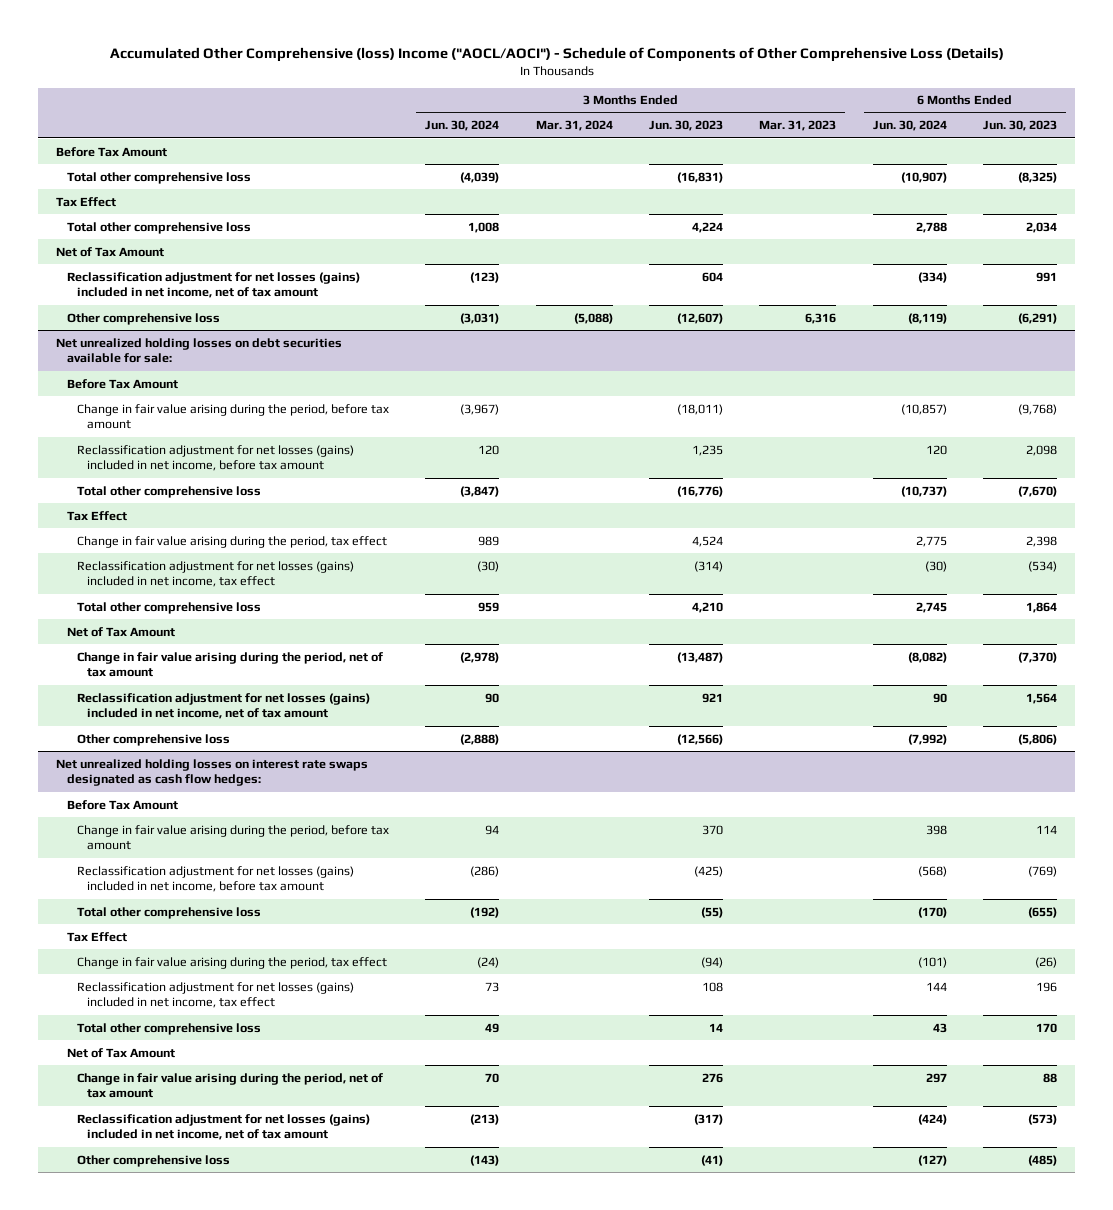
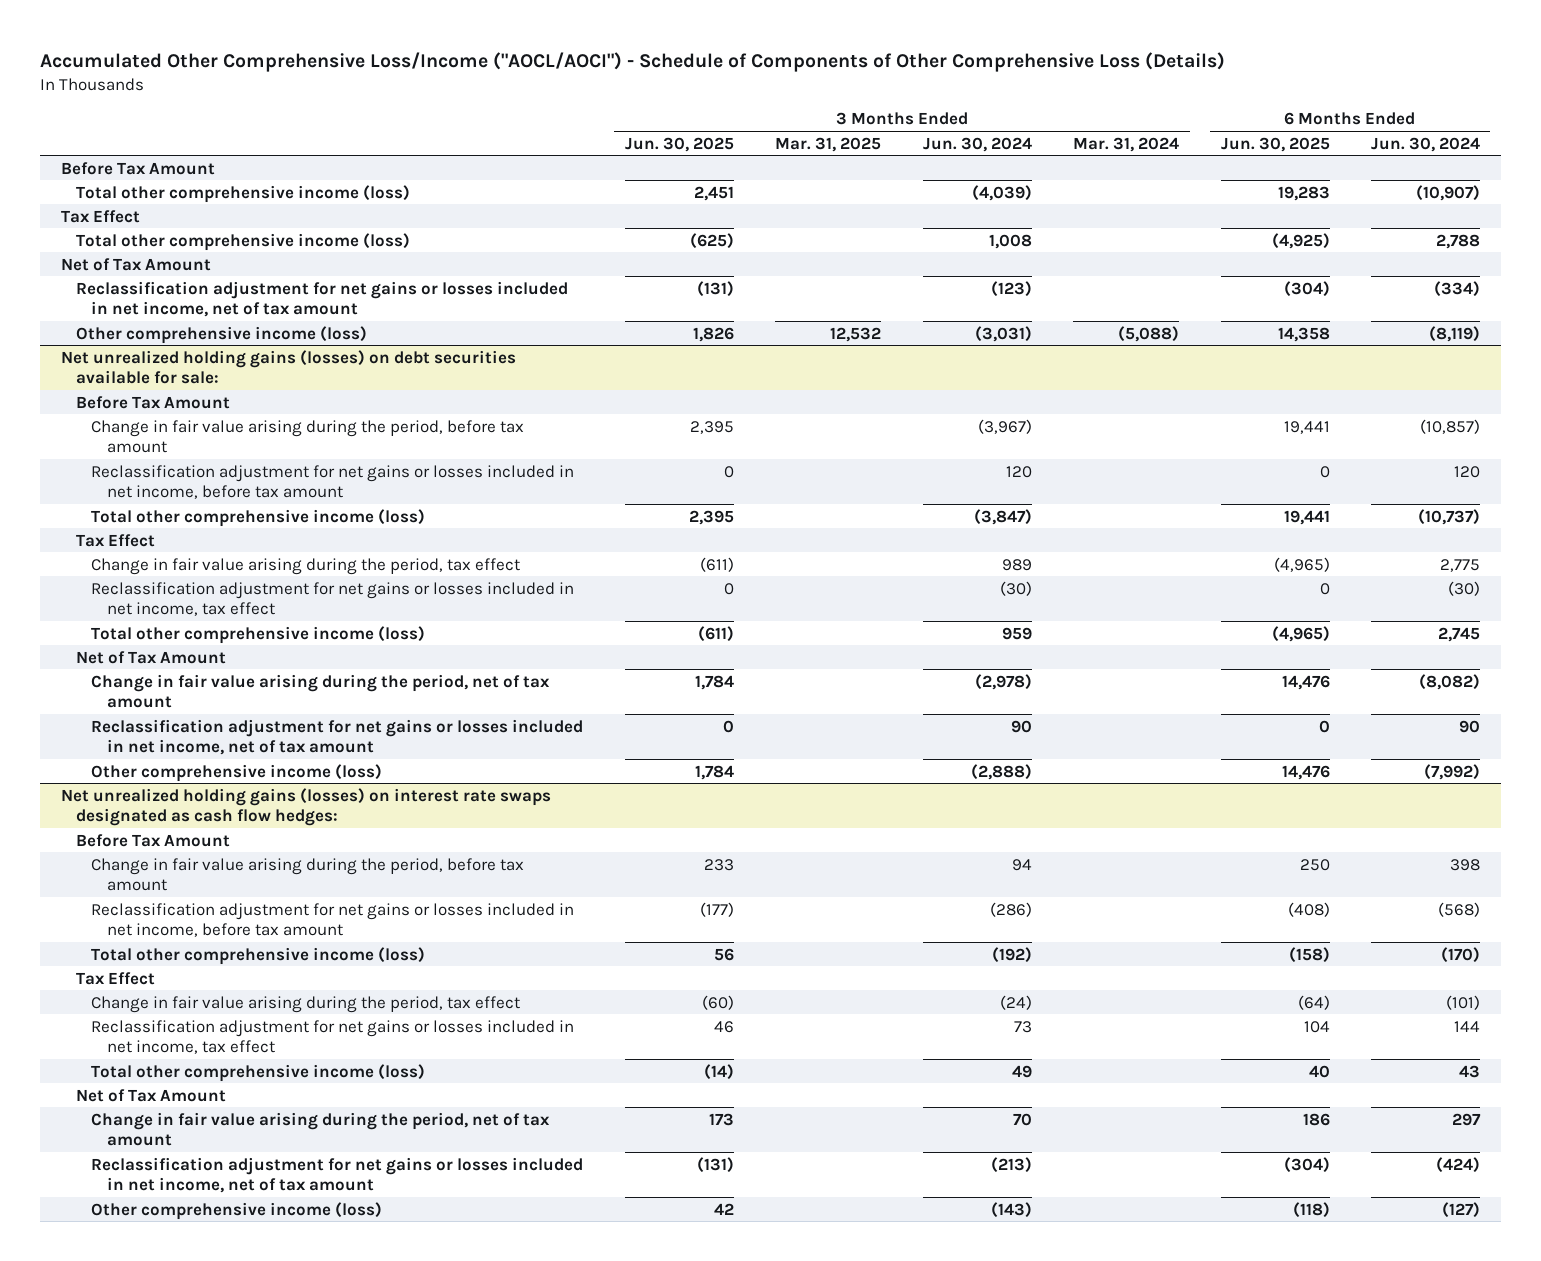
- Accumulated Other Comprehensive (loss) Income ("AOCL/AOCI") - Schedule of Components of Other Comprehensive Loss (Details)
+ Accumulated Other Comprehensive Loss/Income ("AOCL/AOCI") - Schedule of Components of Other Comprehensive Loss (Details)
- | 3 Months Ended Jun. 30, 2024 | 3 Months Ended Mar. 31, 2024 | 3 Months Ended Jun. 30, 2023 | 3 Months Ended Mar. 31, 2023 | 6 Months Ended Jun. 30, 2024 | 6 Months Ended Jun. 30, 2023
+ | 3 Months Ended Jun. 30, 2025 | 3 Months Ended Mar. 31, 2025 | 3 Months Ended Jun. 30, 2024 | 3 Months Ended Mar. 31, 2024 | 6 Months Ended Jun. 30, 2025 | 6 Months Ended Jun. 30, 2024
- Total other comprehensive loss | (4,039) | | (16,831) | | (10,907) | (8,325)
+ Total other comprehensive income (loss) | 2,451 | | (4,039) | | 19,283 | (10,907)
- Total other comprehensive loss | 1,008 | | 4,224 | | 2,788 | 2,034
+ Total other comprehensive income (loss) | (625) | | 1,008 | | (4,925) | 2,788
- Reclassification adjustment for net losses (gains) included in net income, net of tax amount | (123) | | 604 | | (334) | 991
- Other comprehensive loss | (3,031) | (5,088) | (12,607) | 6,316 | (8,119) | (6,291)
- Net unrealized holding losses on debt securities available for sale:
+ Reclassification adjustment for net gains or losses included in net income, net of tax amount | (131) | | (123) | | (304) | (334)
+ Other comprehensive income (loss) | 1,826 | 12,532 | (3,031) | (5,088) | 14,358 | (8,119)
+ Net unrealized holding gains (losses) on debt securities available for sale:
- Reclassification adjustment for net losses (gains) included in net income, before tax amount | 120 | | 1,235 | | 120 | 2,098
- Total other comprehensive loss | (3,847) | | (16,776) | | (10,737) | (7,670)
+ Reclassification adjustment for net gains or losses included in net income, before tax amount | 0 | | 120 | | 0 | 120
+ Total other comprehensive income (loss) | 2,395 | | (3,847) | | 19,441 | (10,737)
- Reclassification adjustment for net losses (gains) included in net income, tax effect | (30) | | (314) | | (30) | (534)
- Total other comprehensive loss | 959 | | 4,210 | | 2,745 | 1,864
+ Reclassification adjustment for net gains or losses included in net income, tax effect | 0 | | (30) | | 0 | (30)
+ Total other comprehensive income (loss) | (611) | | 959 | | (4,965) | 2,745
- Reclassification adjustment for net losses (gains) included in net income, net of tax amount | 90 | | 921 | | 90 | 1,564
- Other comprehensive loss | (2,888) | | (12,566) | | (7,992) | (5,806)
- Net unrealized holding losses on interest rate swaps designated as cash flow hedges:
+ Reclassification adjustment for net gains or losses included in net income, net of tax amount | 0 | | 90 | | 0 | 90
+ Other comprehensive income (loss) | 1,784 | | (2,888) | | 14,476 | (7,992)
+ Net unrealized holding gains (losses) on interest rate swaps designated as cash flow hedges:
- Reclassification adjustment for net losses (gains) included in net income, before tax amount | (286) | | (425) | | (568) | (769)
- Total other comprehensive loss | (192) | | (55) | | (170) | (655)
+ Reclassification adjustment for net gains or losses included in net income, before tax amount | (177) | | (286) | | (408) | (568)
+ Total other comprehensive income (loss) | 56 | | (192) | | (158) | (170)
- Reclassification adjustment for net losses (gains) included in net income, tax effect | 73 | | 108 | | 144 | 196
- Total other comprehensive loss | 49 | | 14 | | 43 | 170
+ Reclassification adjustment for net gains or losses included in net income, tax effect | 46 | | 73 | | 104 | 144
+ Total other comprehensive income (loss) | (14) | | 49 | | 40 | 43
- Reclassification adjustment for net losses (gains) included in net income, net of tax amount | (213) | | (317) | | (424) | (573)
- Other comprehensive loss | (143) | | (41) | | (127) | (485)
+ Reclassification adjustment for net gains or losses included in net income, net of tax amount | (131) | | (213) | | (304) | (424)
+ Other comprehensive income (loss) | 42 | | (143) | | (118) | (127)

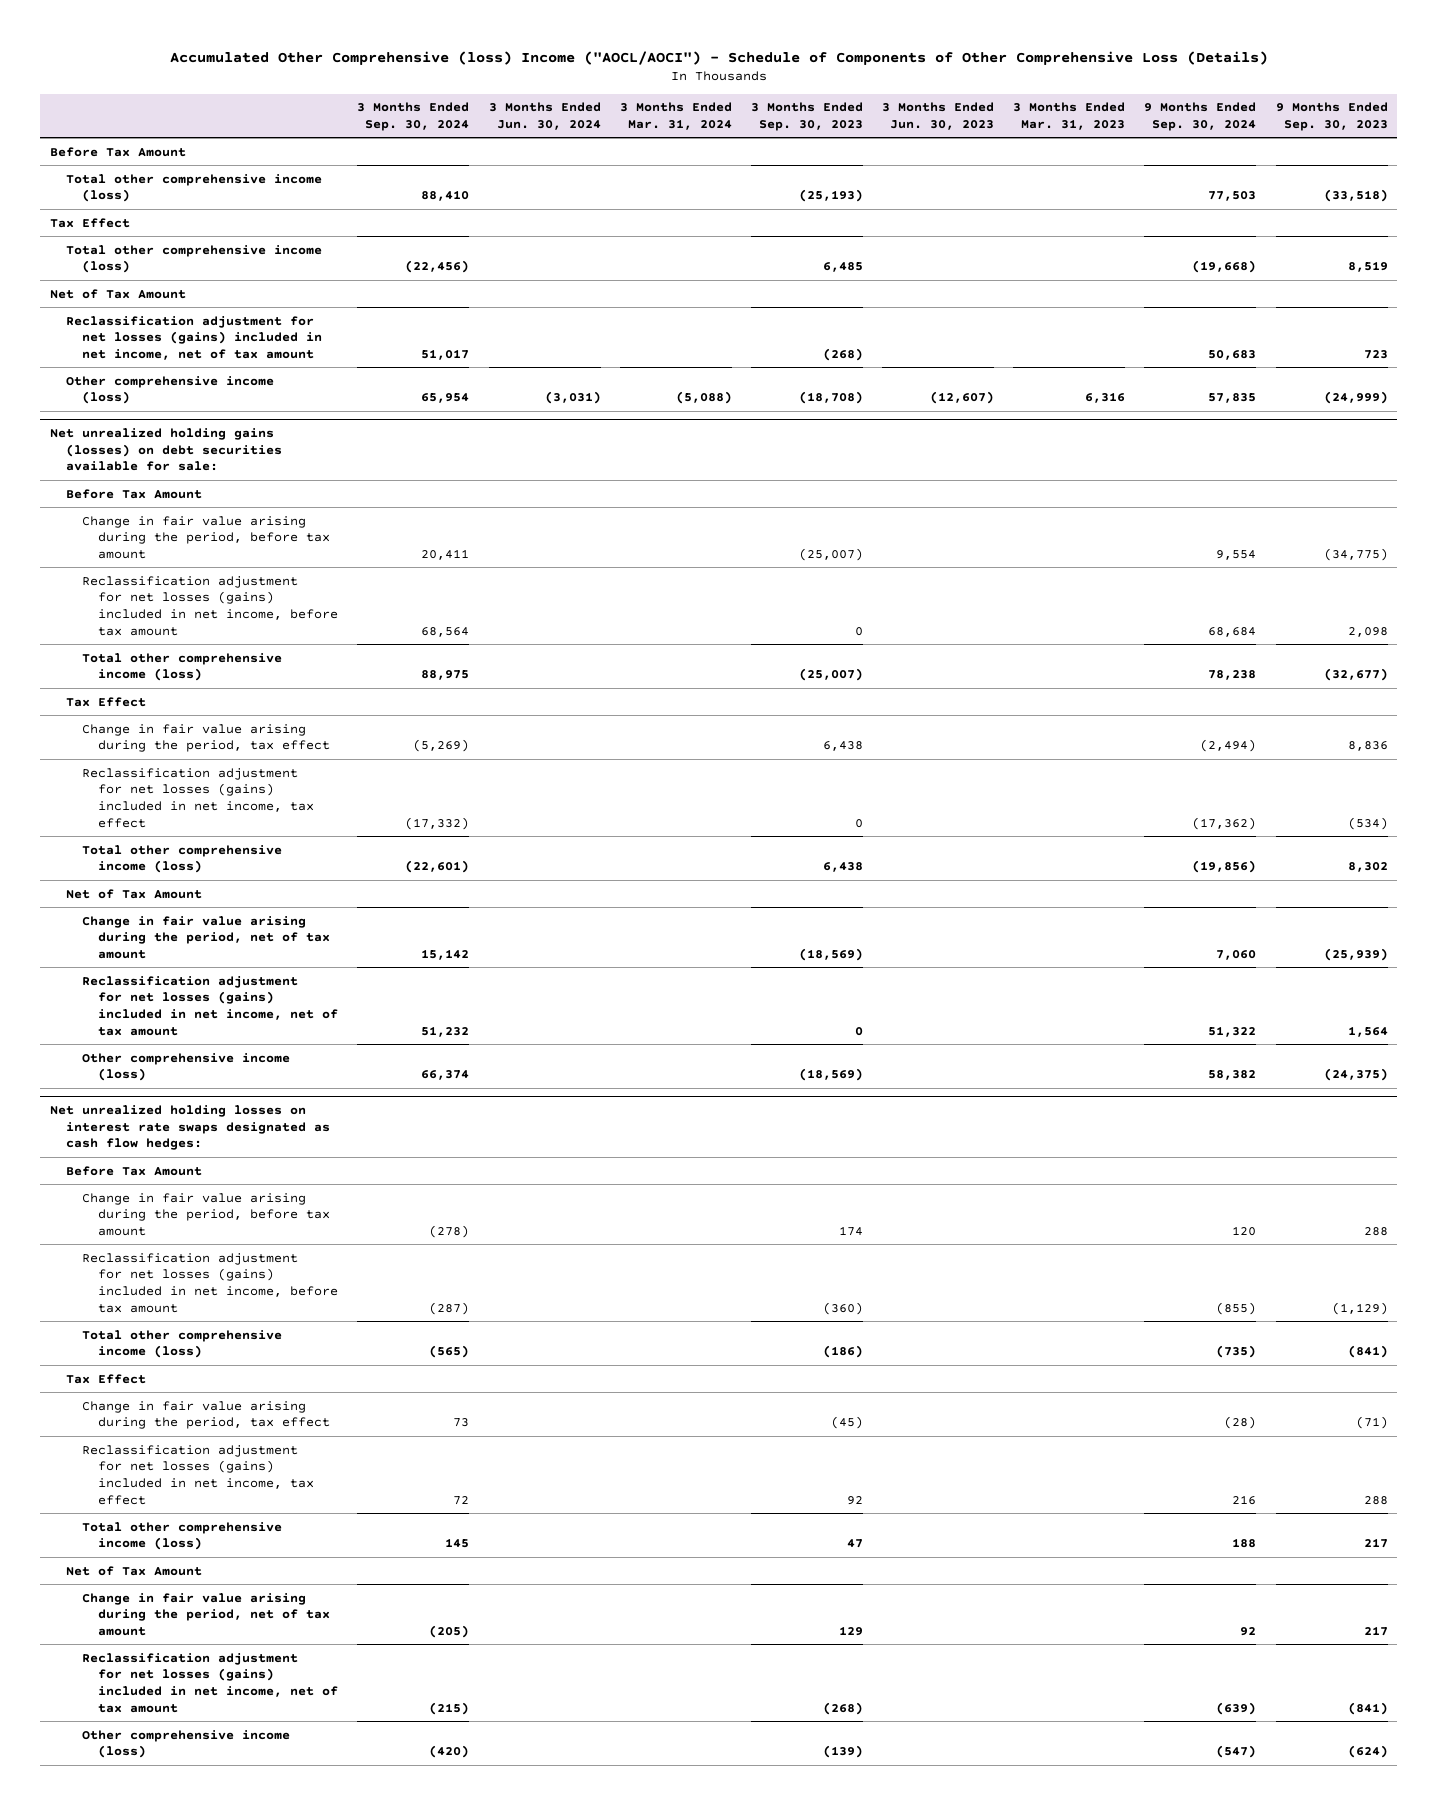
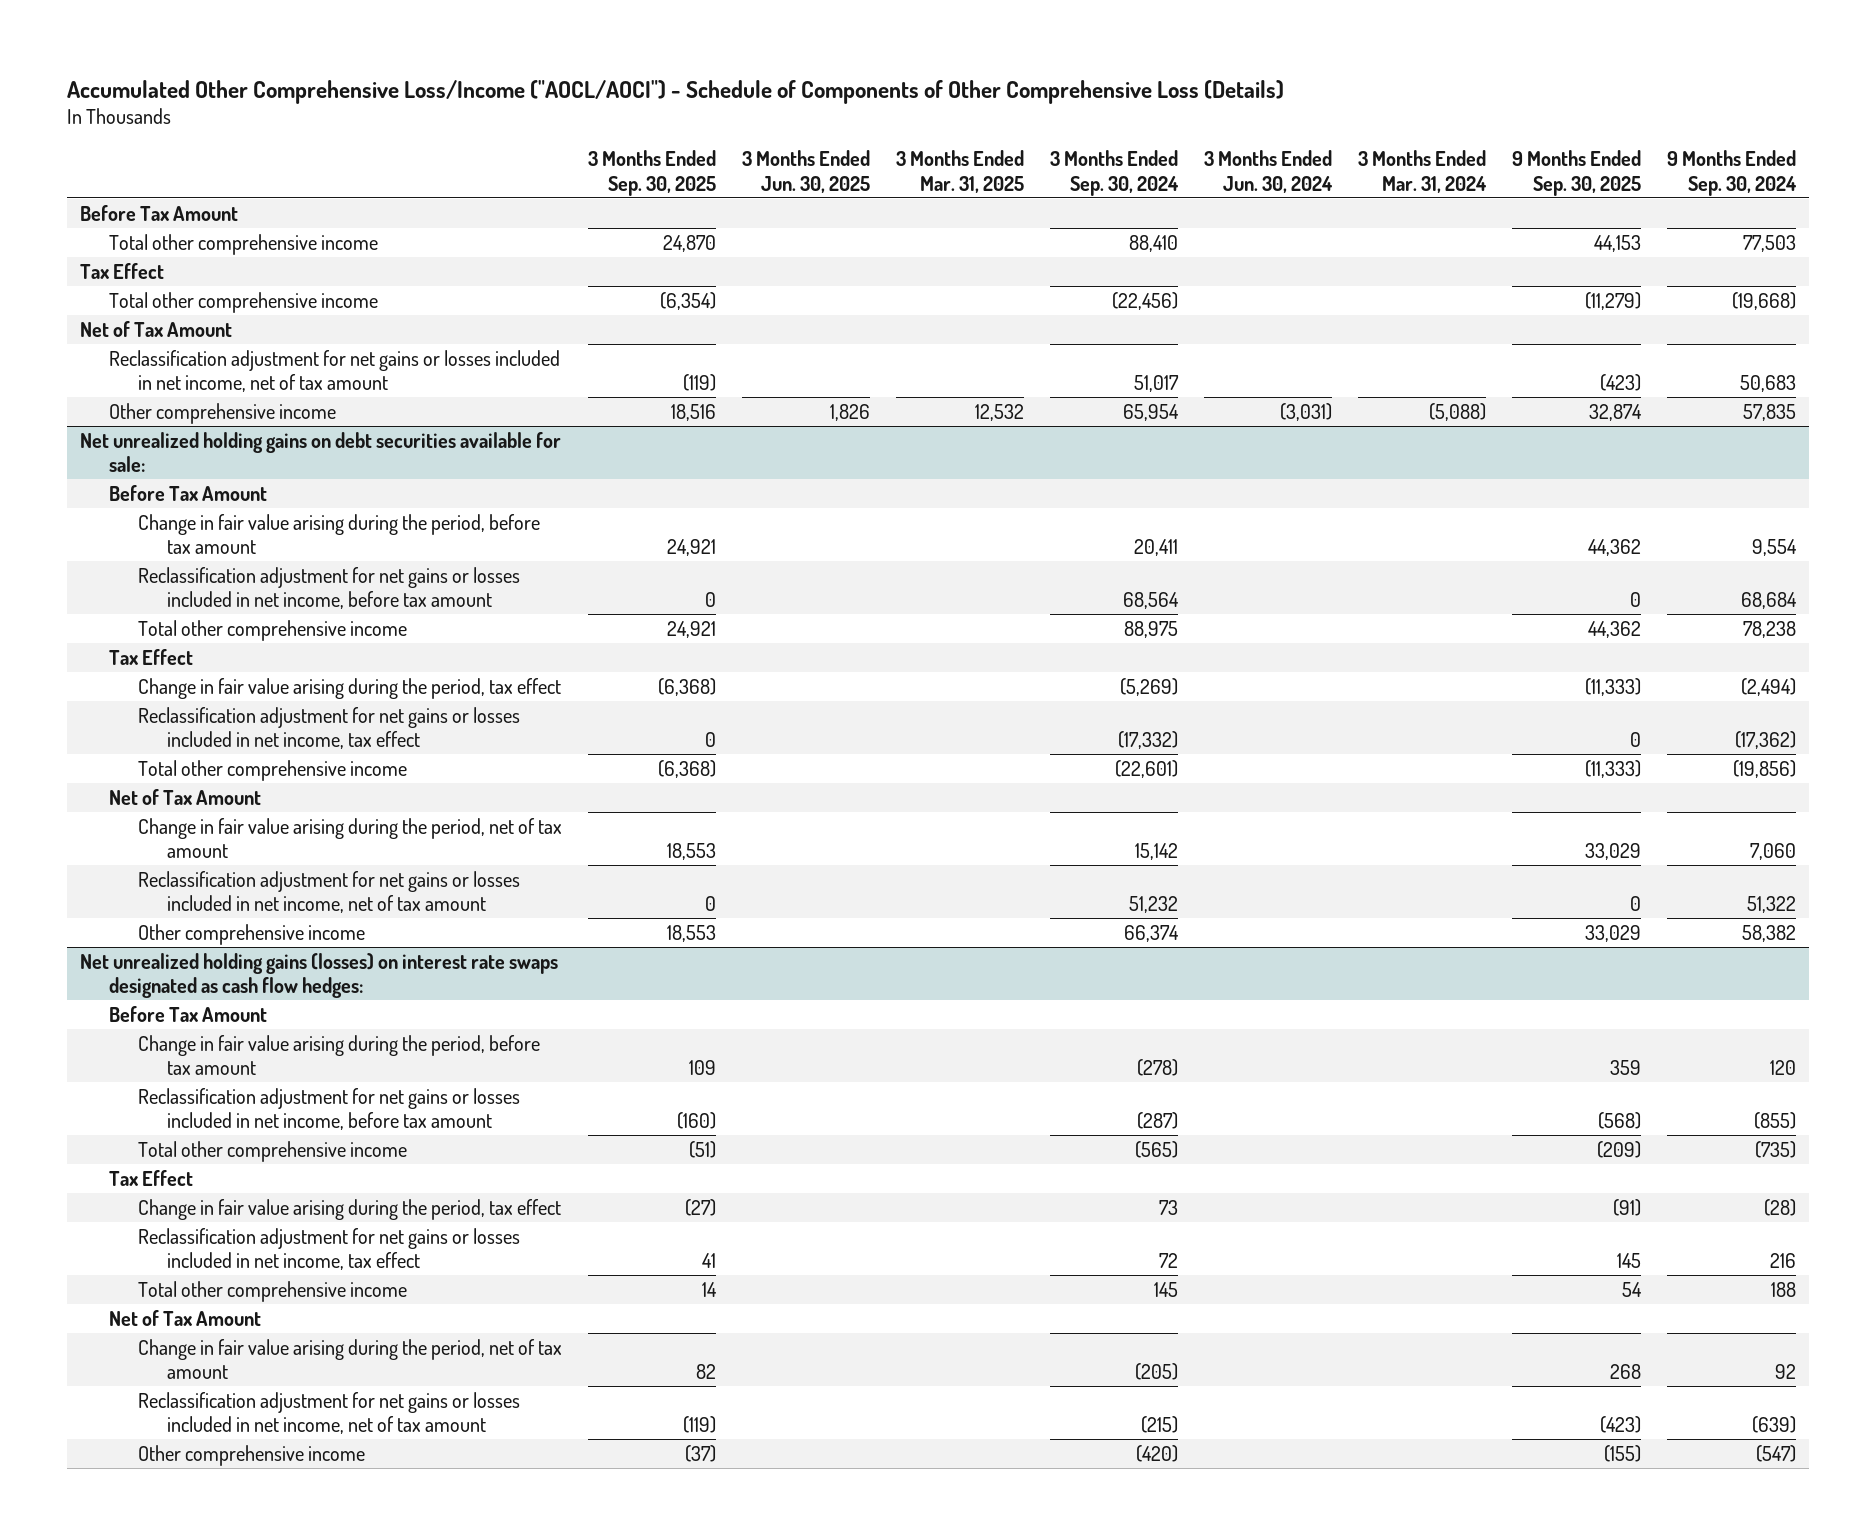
- Accumulated Other Comprehensive (loss) Income ("AOCL/AOCI") - Schedule of Components of Other Comprehensive Loss (Details)
+ Accumulated Other Comprehensive Loss/Income ("AOCL/AOCI") - Schedule of Components of Other Comprehensive Loss (Details)
- | 3 Months Ended Sep. 30, 2024 | 3 Months Ended Jun. 30, 2024 | 3 Months Ended Mar. 31, 2024 | 3 Months Ended Sep. 30, 2023 | 3 Months Ended Jun. 30, 2023 | 3 Months Ended Mar. 31, 2023 | 9 Months Ended Sep. 30, 2024 | 9 Months Ended Sep. 30, 2023
+ | 3 Months Ended Sep. 30, 2025 | 3 Months Ended Jun. 30, 2025 | 3 Months Ended Mar. 31, 2025 | 3 Months Ended Sep. 30, 2024 | 3 Months Ended Jun. 30, 2024 | 3 Months Ended Mar. 31, 2024 | 9 Months Ended Sep. 30, 2025 | 9 Months Ended Sep. 30, 2024
- Total other comprehensive income (loss) | 88,410 | | | (25,193) | | | 77,503 | (33,518)
+ Total other comprehensive income | 24,870 | | | 88,410 | | | 44,153 | 77,503
- Total other comprehensive income (loss) | (22,456) | | | 6,485 | | | (19,668) | 8,519
+ Total other comprehensive income | (6,354) | | | (22,456) | | | (11,279) | (19,668)
- Reclassification adjustment for net losses (gains) included in net income, net of tax amount | 51,017 | | | (268) | | | 50,683 | 723
- Other comprehensive income (loss) | 65,954 | (3,031) | (5,088) | (18,708) | (12,607) | 6,316 | 57,835 | (24,999)
- Net unrealized holding gains (losses) on debt securities available for sale:
+ Reclassification adjustment for net gains or losses included in net income, net of tax amount | (119) | | | 51,017 | | | (423) | 50,683
+ Other comprehensive income | 18,516 | 1,826 | 12,532 | 65,954 | (3,031) | (5,088) | 32,874 | 57,835
+ Net unrealized holding gains on debt securities available for sale:
- Reclassification adjustment for net losses (gains) included in net income, before tax amount | 68,564 | | | 0 | | | 68,684 | 2,098
- Total other comprehensive income (loss) | 88,975 | | | (25,007) | | | 78,238 | (32,677)
+ Reclassification adjustment for net gains or losses included in net income, before tax amount | 0 | | | 68,564 | | | 0 | 68,684
+ Total other comprehensive income | 24,921 | | | 88,975 | | | 44,362 | 78,238
- Reclassification adjustment for net losses (gains) included in net income, tax effect | (17,332) | | | 0 | | | (17,362) | (534)
- Total other comprehensive income (loss) | (22,601) | | | 6,438 | | | (19,856) | 8,302
+ Reclassification adjustment for net gains or losses included in net income, tax effect | 0 | | | (17,332) | | | 0 | (17,362)
+ Total other comprehensive income | (6,368) | | | (22,601) | | | (11,333) | (19,856)
- Reclassification adjustment for net losses (gains) included in net income, net of tax amount | 51,232 | | | 0 | | | 51,322 | 1,564
- Other comprehensive income (loss) | 66,374 | | | (18,569) | | | 58,382 | (24,375)
- Net unrealized holding losses on interest rate swaps designated as cash flow hedges:
+ Reclassification adjustment for net gains or losses included in net income, net of tax amount | 0 | | | 51,232 | | | 0 | 51,322
+ Other comprehensive income | 18,553 | | | 66,374 | | | 33,029 | 58,382
+ Net unrealized holding gains (losses) on interest rate swaps designated as cash flow hedges:
- Reclassification adjustment for net losses (gains) included in net income, before tax amount | (287) | | | (360) | | | (855) | (1,129)
- Total other comprehensive income (loss) | (565) | | | (186) | | | (735) | (841)
+ Reclassification adjustment for net gains or losses included in net income, before tax amount | (160) | | | (287) | | | (568) | (855)
+ Total other comprehensive income | (51) | | | (565) | | | (209) | (735)
- Reclassification adjustment for net losses (gains) included in net income, tax effect | 72 | | | 92 | | | 216 | 288
- Total other comprehensive income (loss) | 145 | | | 47 | | | 188 | 217
+ Reclassification adjustment for net gains or losses included in net income, tax effect | 41 | | | 72 | | | 145 | 216
+ Total other comprehensive income | 14 | | | 145 | | | 54 | 188
- Reclassification adjustment for net losses (gains) included in net income, net of tax amount | (215) | | | (268) | | | (639) | (841)
- Other comprehensive income (loss) | (420) | | | (139) | | | (547) | (624)
+ Reclassification adjustment for net gains or losses included in net income, net of tax amount | (119) | | | (215) | | | (423) | (639)
+ Other comprehensive income | (37) | | | (420) | | | (155) | (547)

